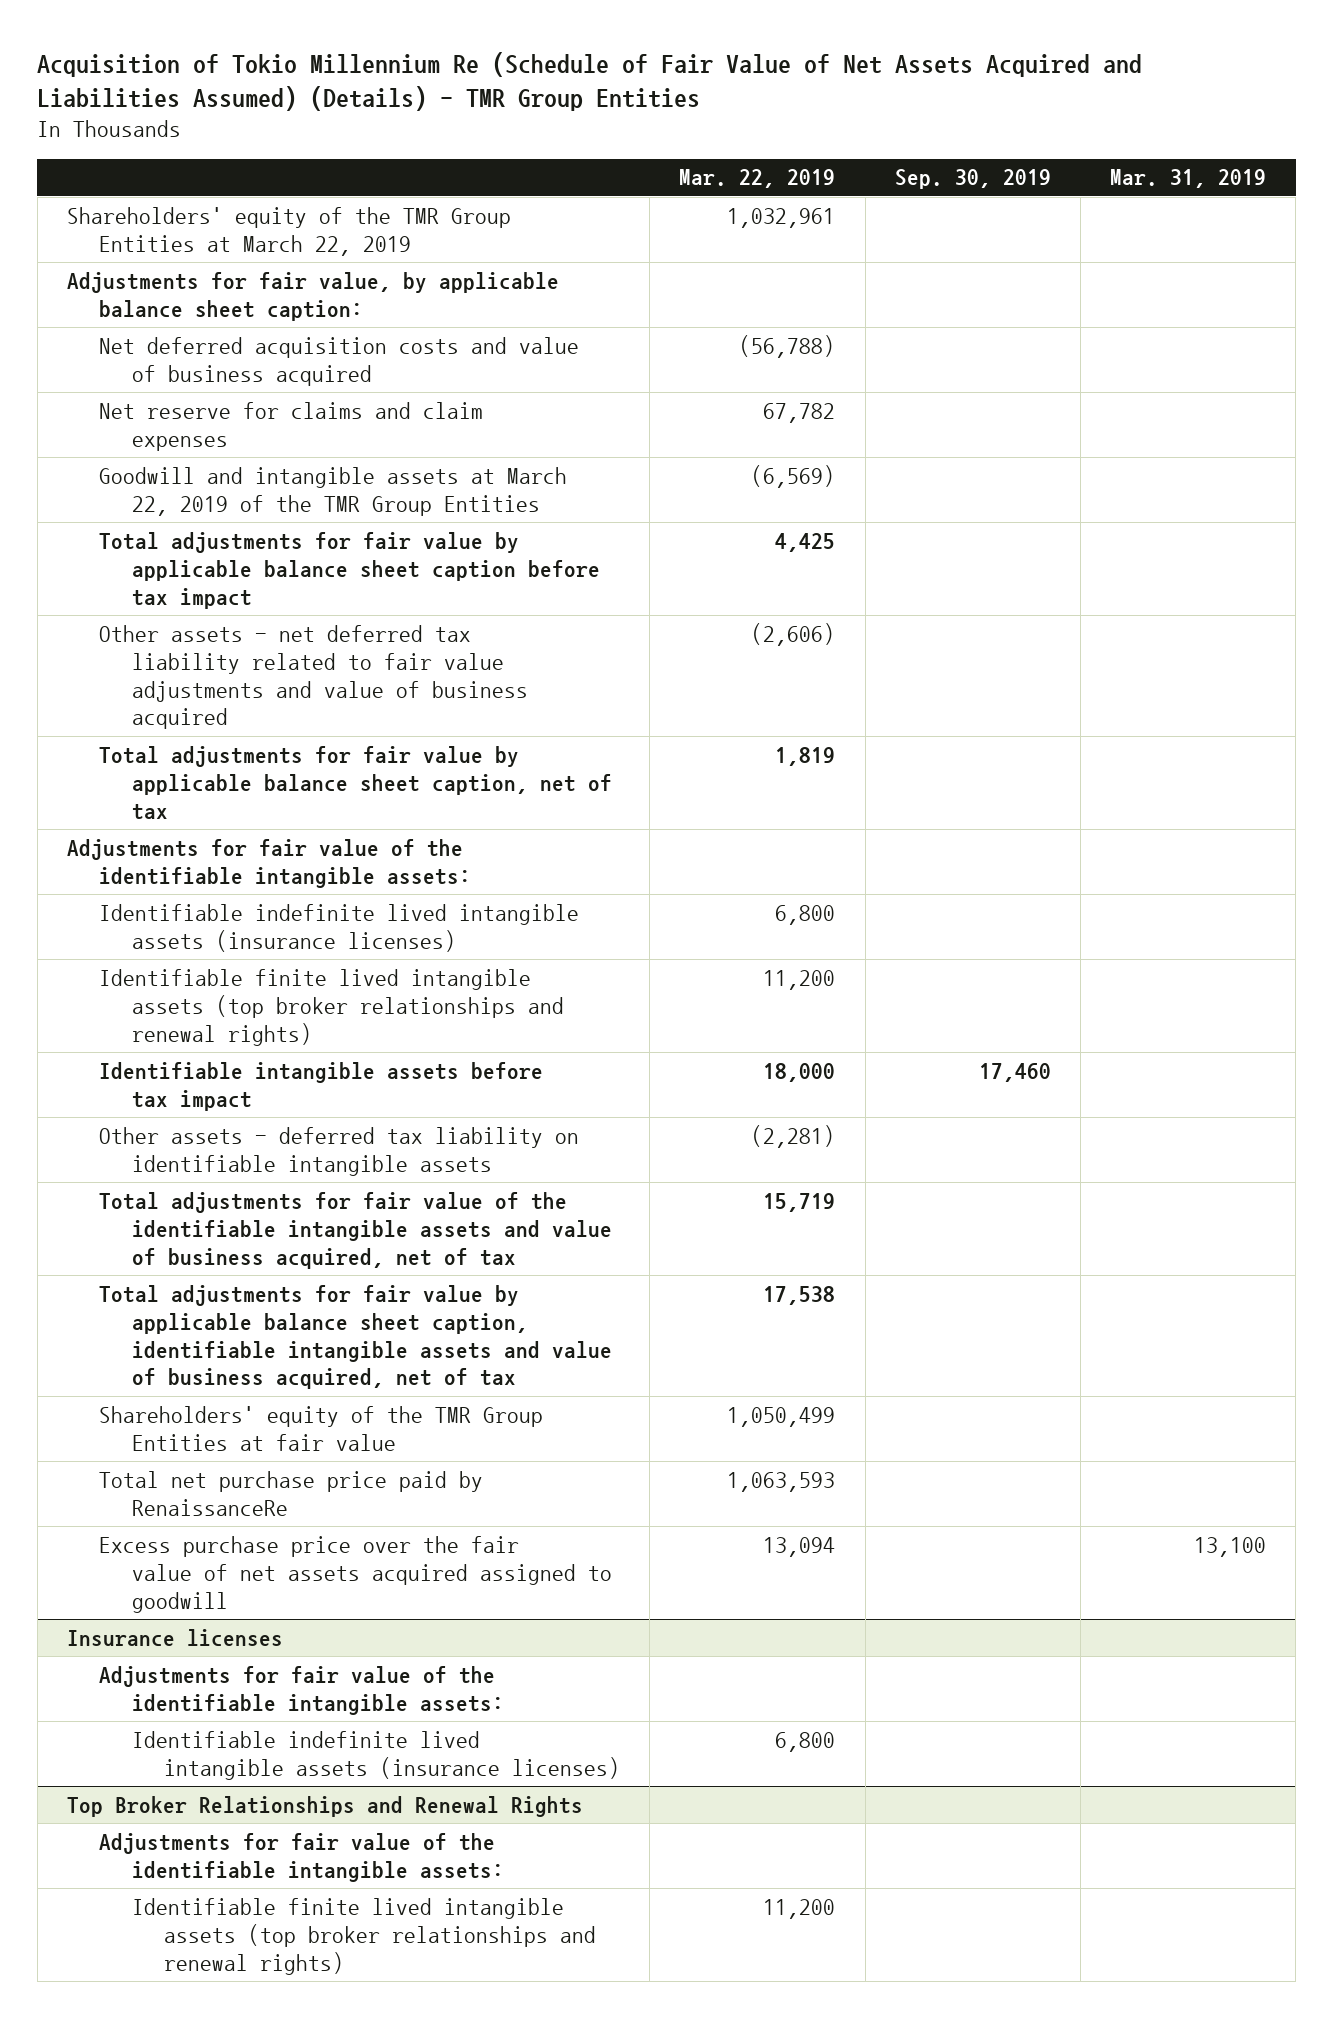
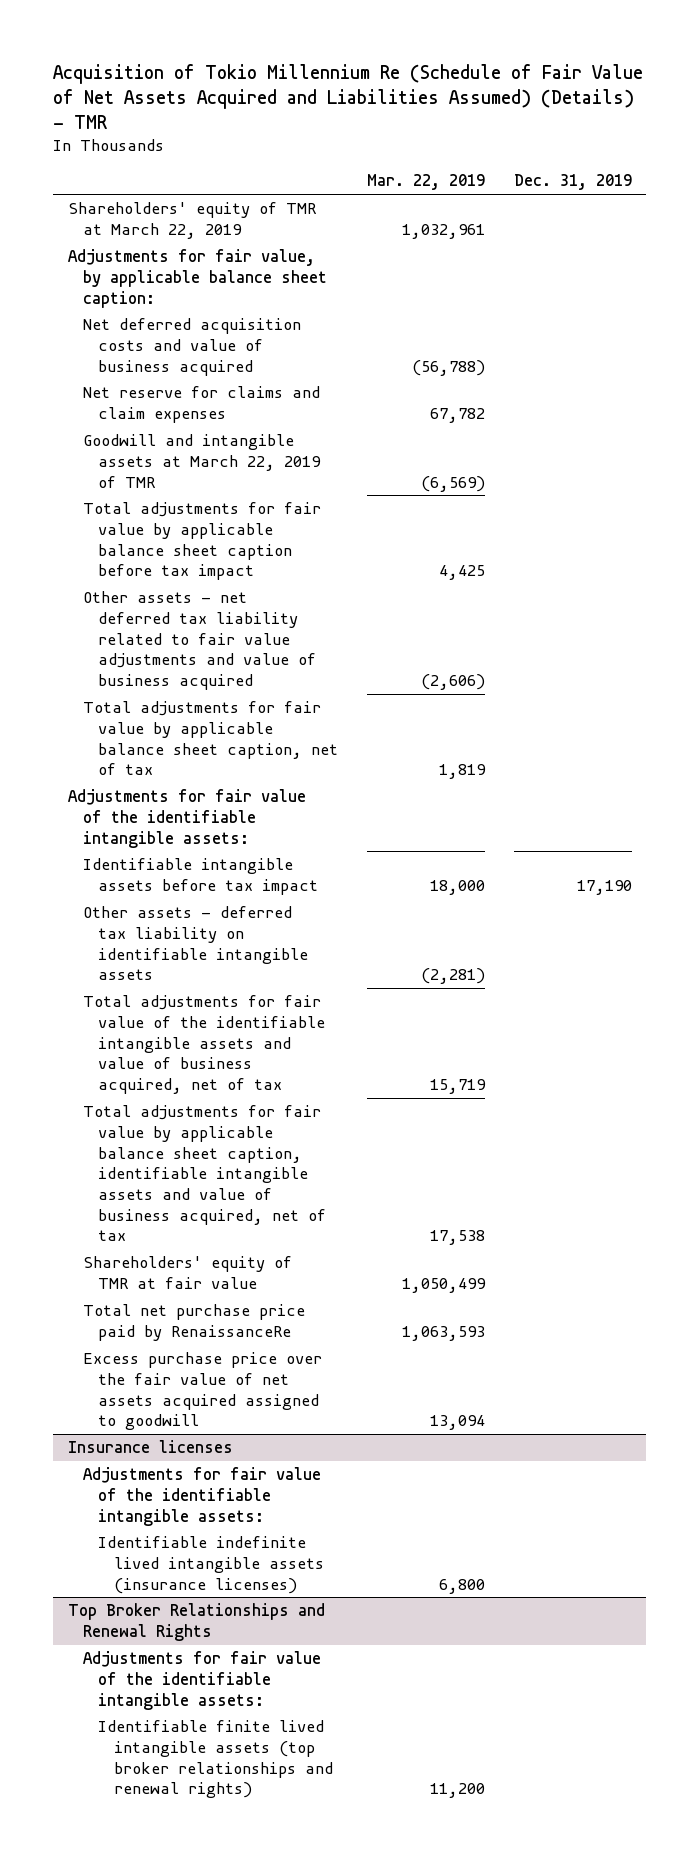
- Acquisition of Tokio Millennium Re (Schedule of Fair Value of Net Assets Acquired and Liabilities Assumed) (Details) - TMR Group Entities
+ Acquisition of Tokio Millennium Re (Schedule of Fair Value of Net Assets Acquired and Liabilities Assumed) (Details) - TMR
- | Mar. 22, 2019 | Sep. 30, 2019 | Mar. 31, 2019
+ | Mar. 22, 2019 | Dec. 31, 2019
- Shareholders' equity of the TMR Group Entities at March 22, 2019 | 1,032,961 | |
+ Shareholders' equity of TMR at March 22, 2019 | 1,032,961 |
- Goodwill and intangible assets at March 22, 2019 of the TMR Group Entities | (6,569) | |
+ Goodwill and intangible assets at March 22, 2019 of TMR | (6,569) |
- Identifiable indefinite lived intangible assets (insurance licenses) | 6,800 | |
- Identifiable finite lived intangible assets (top broker relationships and renewal rights) | 11,200 | |
- Shareholders' equity of the TMR Group Entities at fair value | 1,050,499 | |
+ Shareholders' equity of TMR at fair value | 1,050,499 |

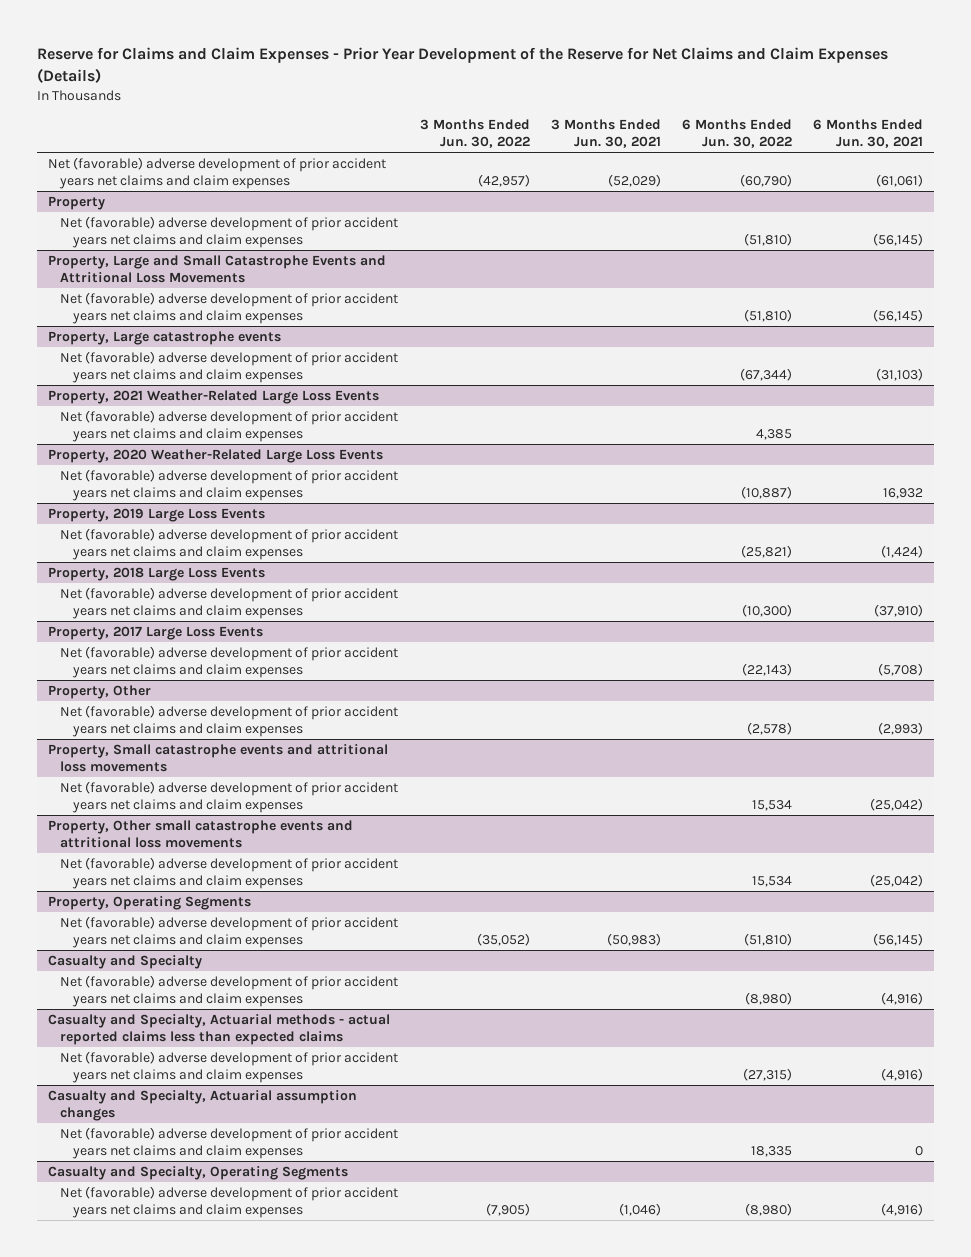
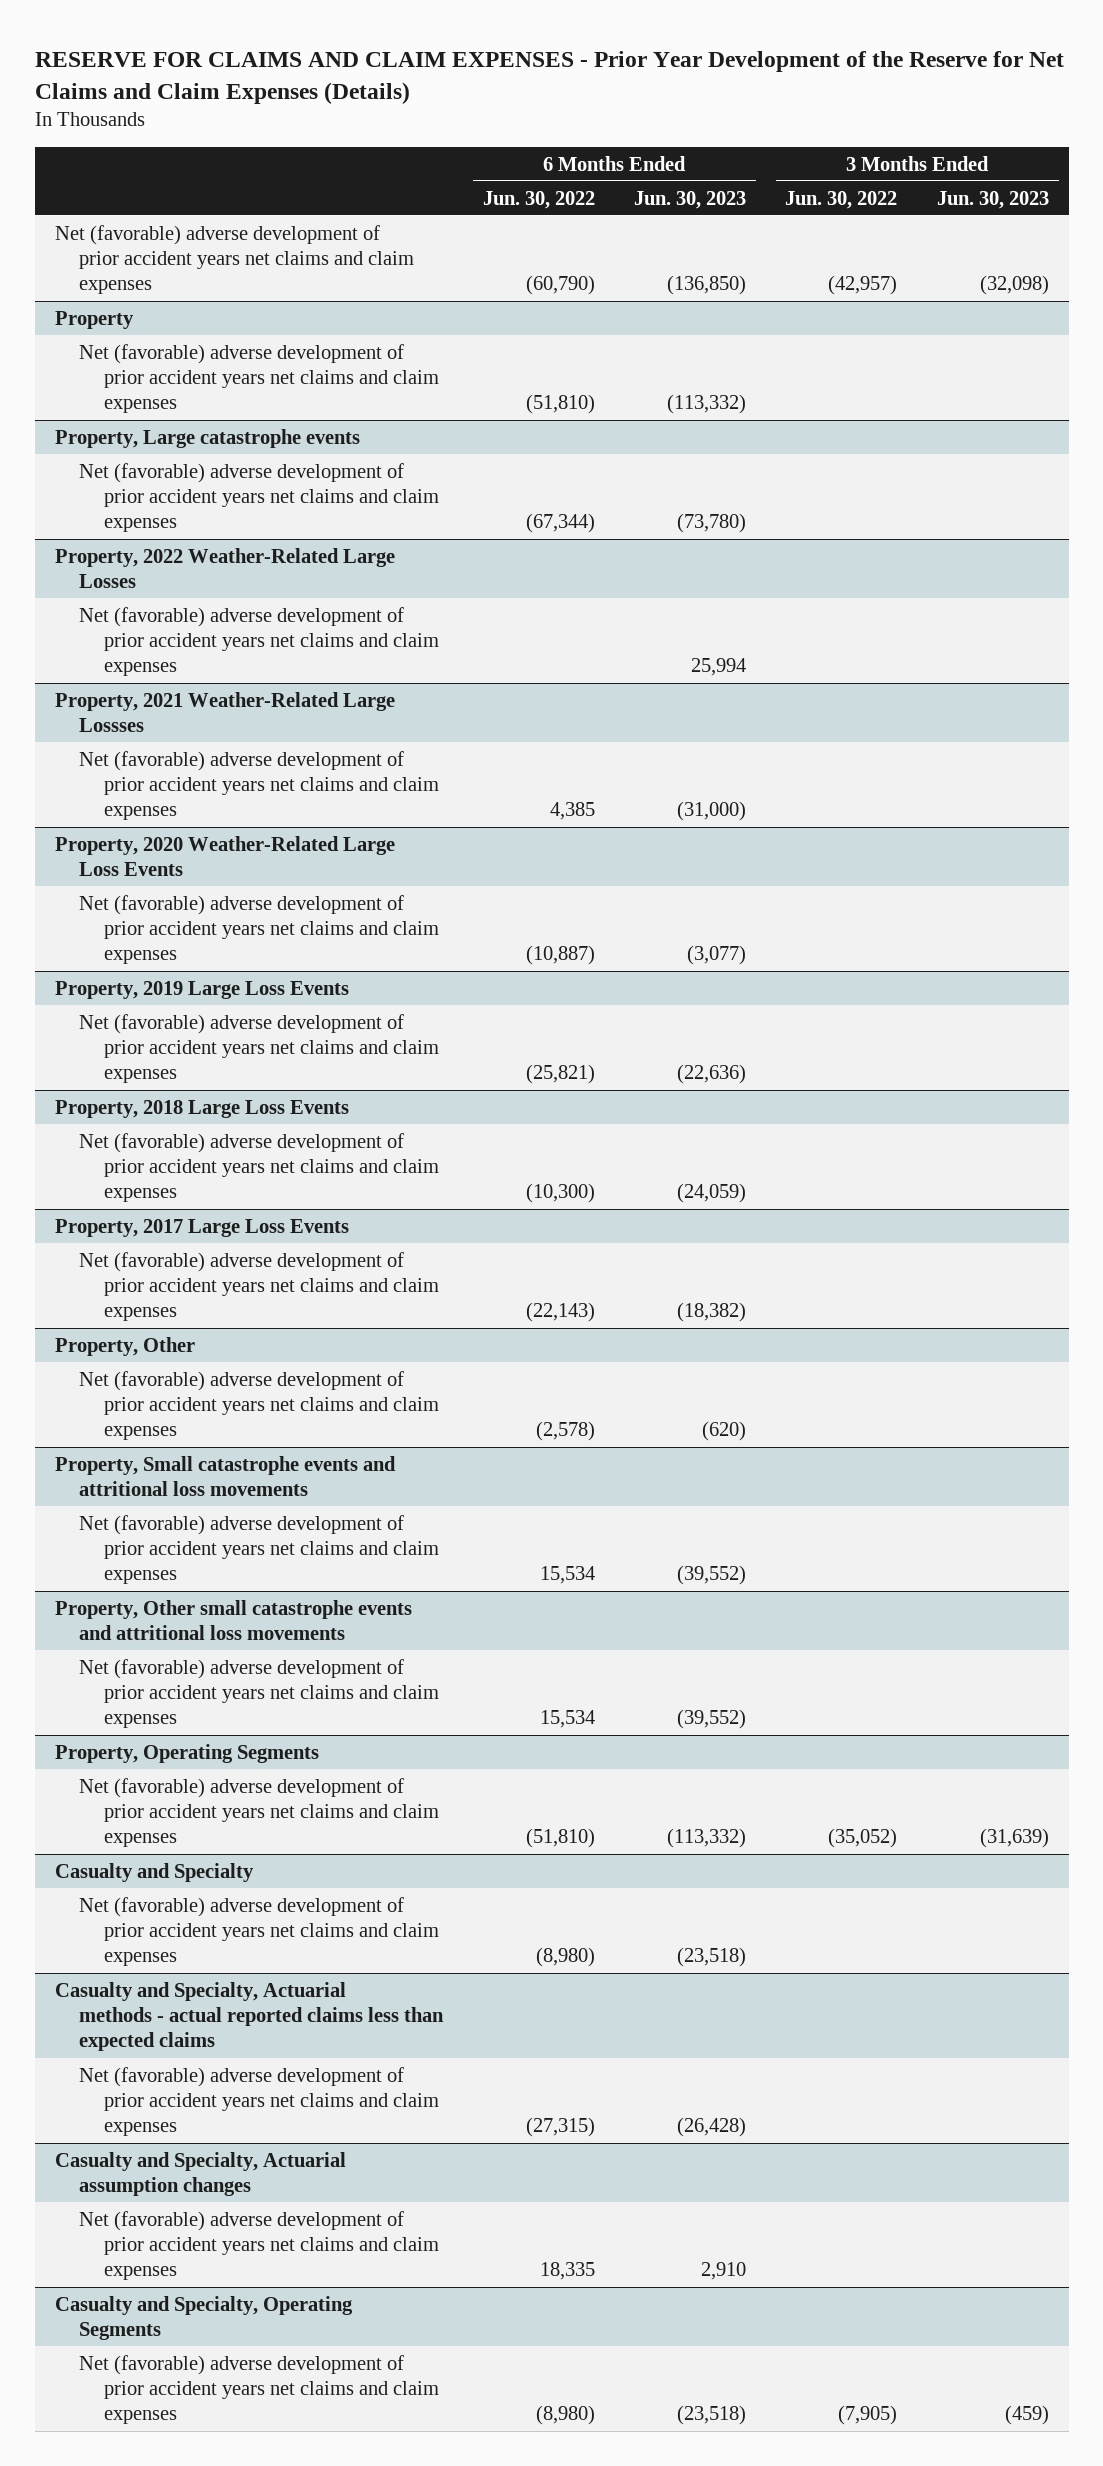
- Reserve for Claims and Claim Expenses - Prior Year Development of the Reserve for Net Claims and Claim Expenses (Details)
+ RESERVE FOR CLAIMS AND CLAIM EXPENSES - Prior Year Development of the Reserve for Net Claims and Claim Expenses (Details)
- | 3 Months Ended Jun. 30, 2022 | 3 Months Ended Jun. 30, 2021 | 6 Months Ended Jun. 30, 2022 | 6 Months Ended Jun. 30, 2021
+ | 6 Months Ended Jun. 30, 2022 | 6 Months Ended Jun. 30, 2023 | 3 Months Ended Jun. 30, 2022 | 3 Months Ended Jun. 30, 2023
- Property, Large and Small Catastrophe Events and Attritional Loss Movements
- Net (favorable) adverse development of prior accident years net claims and claim expenses | | | (51,810) | (56,145)
- Property, 2021 Weather-Related Large Loss Events
+ Property, 2022 Weather-Related Large Losses
+ Net (favorable) adverse development of prior accident years net claims and claim expenses | | 25,994 | |
+ Property, 2021 Weather-Related Large Lossses

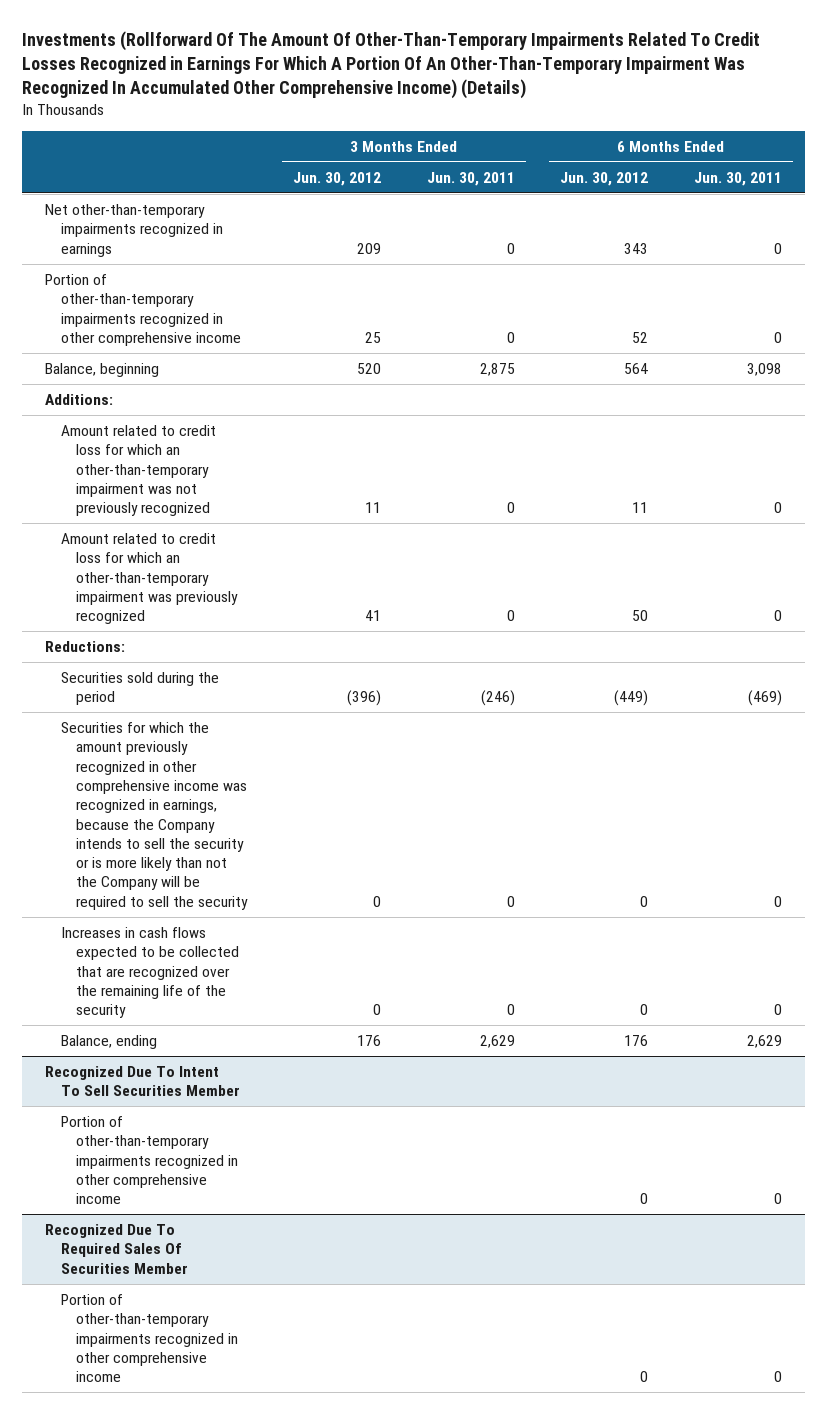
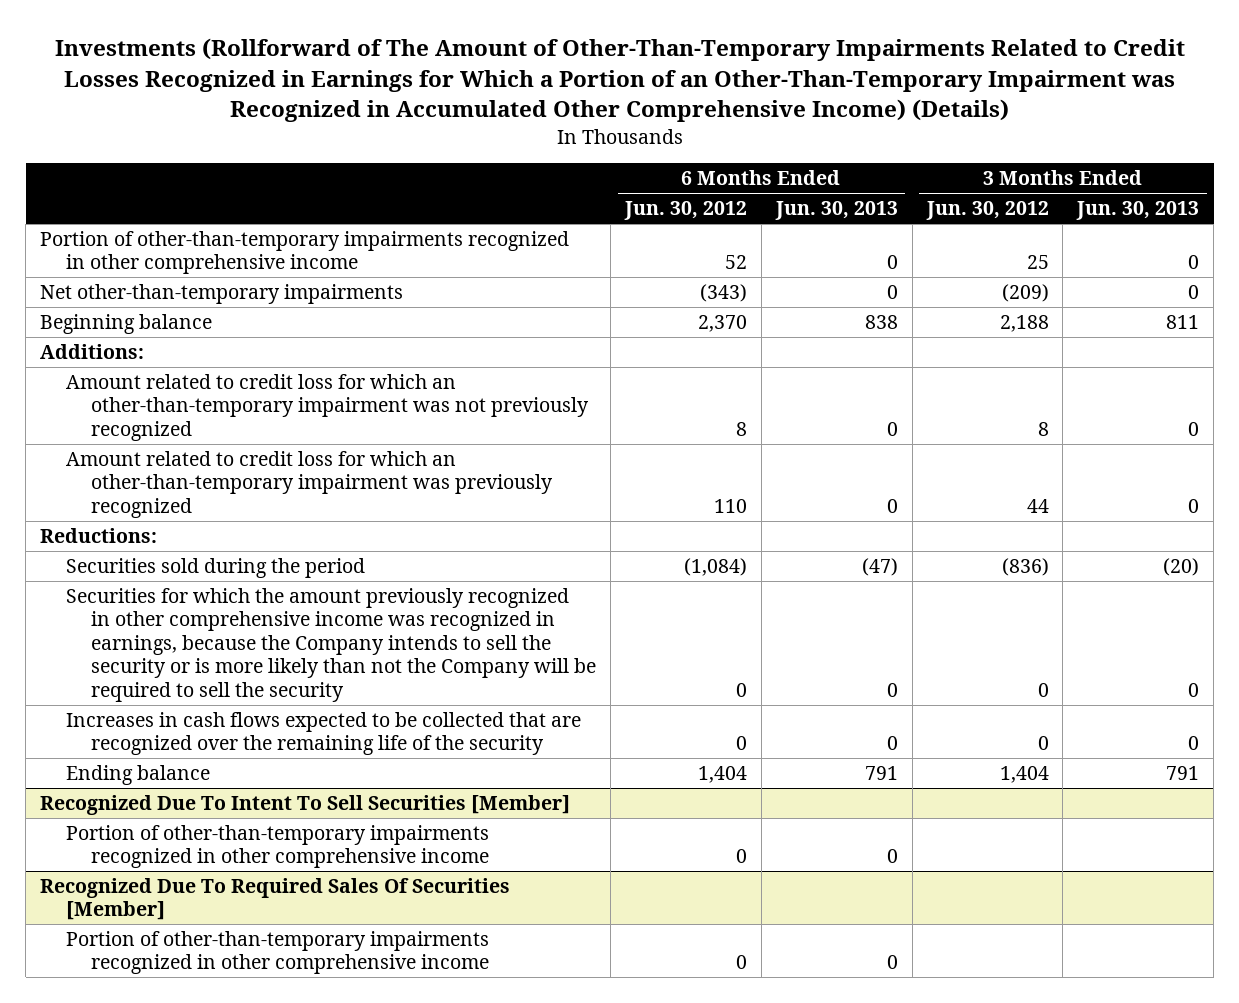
- Investments (Rollforward Of The Amount Of Other-Than-Temporary Impairments Related To Credit Losses Recognized in Earnings For Which A Portion Of An Other-Than-Temporary Impairment Was Recognized In Accumulated Other Comprehensive Income) (Details)
+ Investments (Rollforward of The Amount of Other-Than-Temporary Impairments Related to Credit Losses Recognized in Earnings for Which a Portion of an Other-Than-Temporary Impairment was Recognized in Accumulated Other Comprehensive Income) (Details)
- | 3 Months Ended Jun. 30, 2012 | 3 Months Ended Jun. 30, 2011 | 6 Months Ended Jun. 30, 2012 | 6 Months Ended Jun. 30, 2011
+ | 6 Months Ended Jun. 30, 2012 | 6 Months Ended Jun. 30, 2013 | 3 Months Ended Jun. 30, 2012 | 3 Months Ended Jun. 30, 2013
- Net other-than-temporary impairments recognized in earnings | 209 | 0 | 343 | 0
- Balance, beginning | 520 | 2,875 | 564 | 3,098
+ Net other-than-temporary impairments | (343) | 0 | (209) | 0
+ Beginning balance | 2,370 | 838 | 2,188 | 811
- Amount related to credit loss for which an other-than-temporary impairment was not previously recognized | 11 | 0 | 11 | 0
- Amount related to credit loss for which an other-than-temporary impairment was previously recognized | 41 | 0 | 50 | 0
+ Amount related to credit loss for which an other-than-temporary impairment was not previously recognized | 8 | 0 | 8 | 0
+ Amount related to credit loss for which an other-than-temporary impairment was previously recognized | 110 | 0 | 44 | 0
- Securities sold during the period | (396) | (246) | (449) | (469)
+ Securities sold during the period | (1,084) | (47) | (836) | (20)
- Balance, ending | 176 | 2,629 | 176 | 2,629
- Recognized Due To Intent To Sell Securities Member
+ Ending balance | 1,404 | 791 | 1,404 | 791
+ Recognized Due To Intent To Sell Securities [Member]
- Recognized Due To Required Sales Of Securities Member
+ Recognized Due To Required Sales Of Securities [Member]

